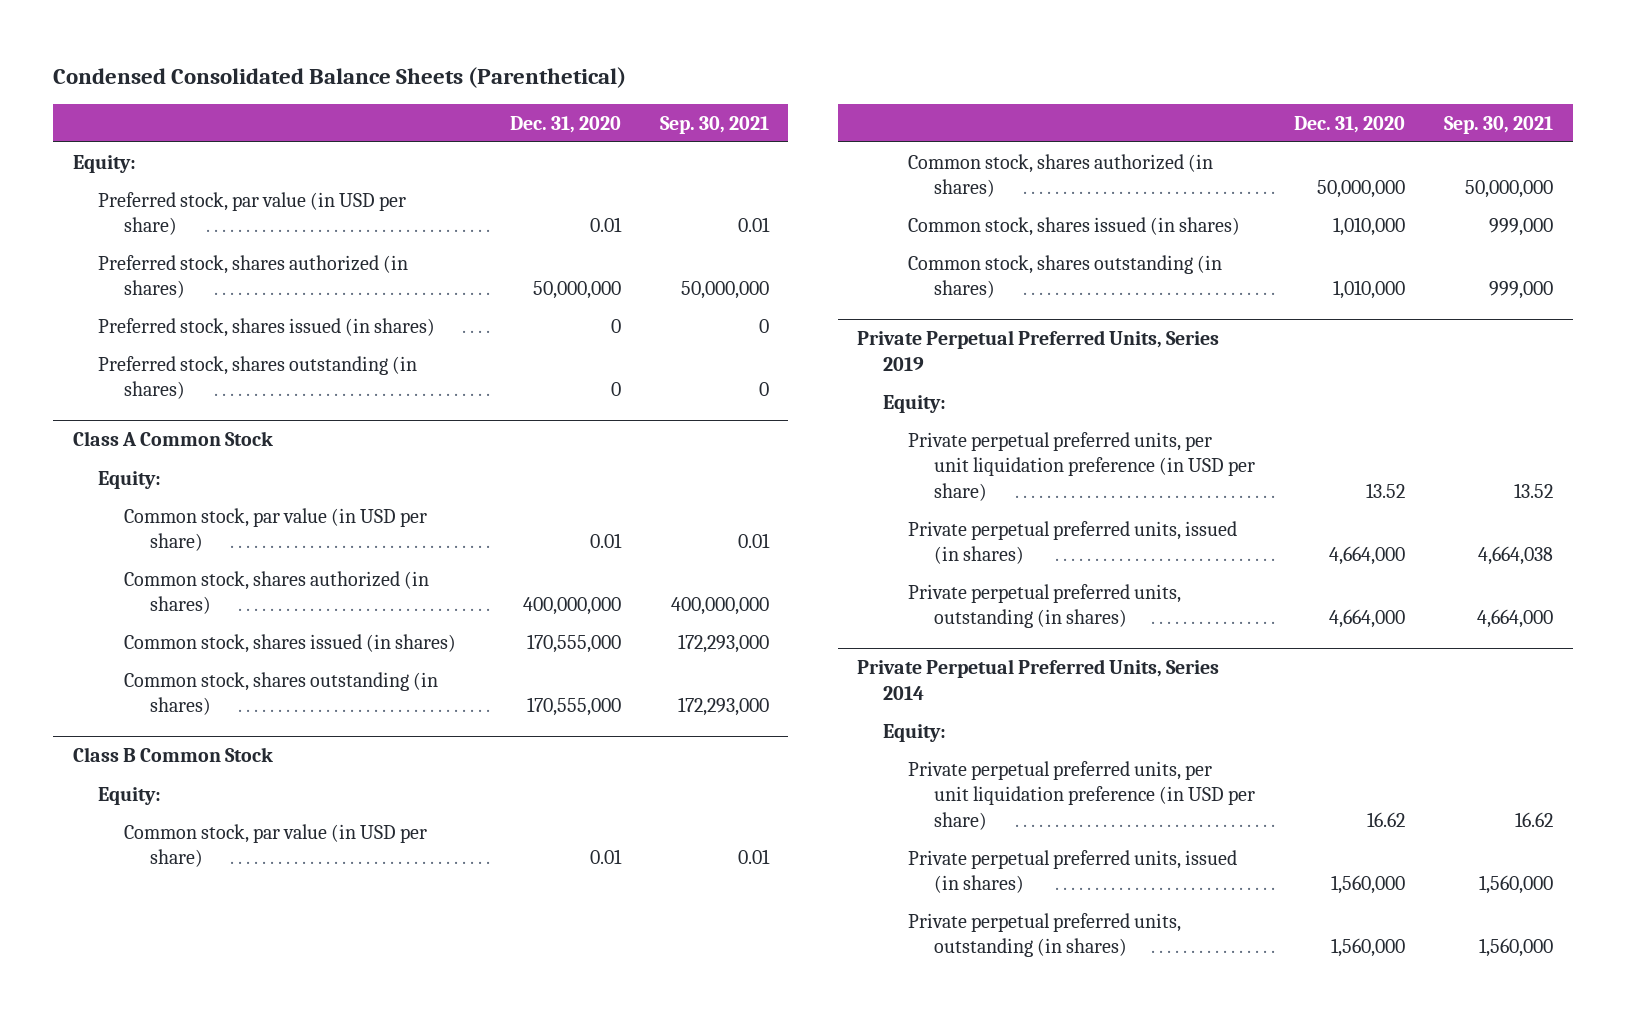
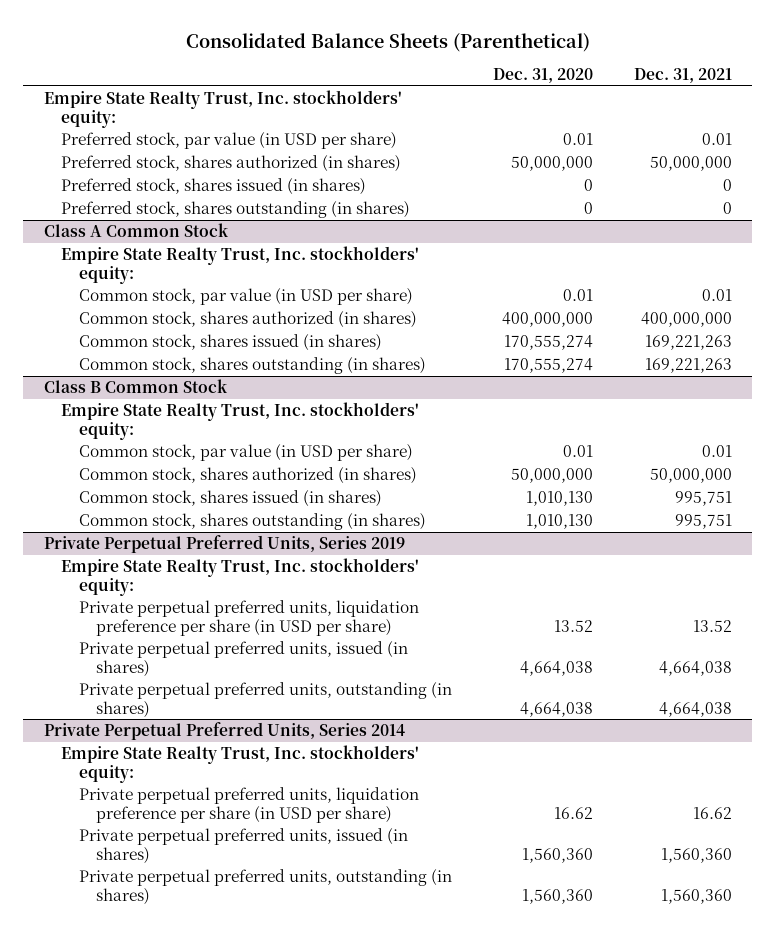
- Condensed Consolidated Balance Sheets (Parenthetical)
+ Consolidated Balance Sheets (Parenthetical)
- | Dec. 31, 2020 | Sep. 30, 2021
+ | Dec. 31, 2020 | Dec. 31, 2021
- Equity:
+ Empire State Realty Trust, Inc. stockholders' equity:
@ Class A Common Stock
- Equity:
+ Empire State Realty Trust, Inc. stockholders' equity:
- Common stock, shares issued (in shares) | 170,555,000 | 172,293,000
- Common stock, shares outstanding (in shares) | 170,555,000 | 172,293,000
+ Common stock, shares issued (in shares) | 170,555,274 | 169,221,263
+ Common stock, shares outstanding (in shares) | 170,555,274 | 169,221,263
@ Class B Common Stock
- Equity:
+ Empire State Realty Trust, Inc. stockholders' equity:
- Common stock, shares issued (in shares) | 1,010,000 | 999,000
- Common stock, shares outstanding (in shares) | 1,010,000 | 999,000
+ Common stock, shares issued (in shares) | 1,010,130 | 995,751
+ Common stock, shares outstanding (in shares) | 1,010,130 | 995,751
@ Private Perpetual Preferred Units, Series 2019
- Equity:
- Private perpetual preferred units, per unit liquidation preference (in USD per share) | 13.52 | 13.52
- Private perpetual preferred units, issued (in shares) | 4,664,000 | 4,664,038
- Private perpetual preferred units, outstanding (in shares) | 4,664,000 | 4,664,000
+ Empire State Realty Trust, Inc. stockholders' equity:
+ Private perpetual preferred units, liquidation preference per share (in USD per share) | 13.52 | 13.52
+ Private perpetual preferred units, issued (in shares) | 4,664,038 | 4,664,038
+ Private perpetual preferred units, outstanding (in shares) | 4,664,038 | 4,664,038
@ Private Perpetual Preferred Units, Series 2014
- Equity:
- Private perpetual preferred units, per unit liquidation preference (in USD per share) | 16.62 | 16.62
- Private perpetual preferred units, issued (in shares) | 1,560,000 | 1,560,000
- Private perpetual preferred units, outstanding (in shares) | 1,560,000 | 1,560,000
+ Empire State Realty Trust, Inc. stockholders' equity:
+ Private perpetual preferred units, liquidation preference per share (in USD per share) | 16.62 | 16.62
+ Private perpetual preferred units, issued (in shares) | 1,560,360 | 1,560,360
+ Private perpetual preferred units, outstanding (in shares) | 1,560,360 | 1,560,360

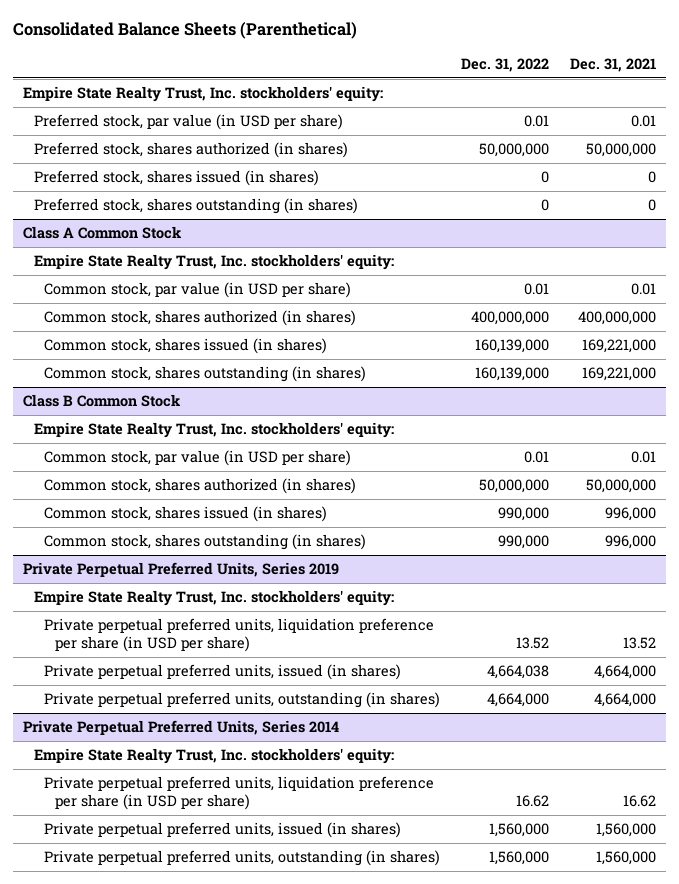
- | Dec. 31, 2020 | Dec. 31, 2021
+ | Dec. 31, 2022 | Dec. 31, 2021
@ Class A Common Stock
- Common stock, shares issued (in shares) | 170,555,274 | 169,221,263
- Common stock, shares outstanding (in shares) | 170,555,274 | 169,221,263
+ Common stock, shares issued (in shares) | 160,139,000 | 169,221,000
+ Common stock, shares outstanding (in shares) | 160,139,000 | 169,221,000
@ Class B Common Stock
- Common stock, shares issued (in shares) | 1,010,130 | 995,751
- Common stock, shares outstanding (in shares) | 1,010,130 | 995,751
+ Common stock, shares issued (in shares) | 990,000 | 996,000
+ Common stock, shares outstanding (in shares) | 990,000 | 996,000
@ Private Perpetual Preferred Units, Series 2019
- Private perpetual preferred units, issued (in shares) | 4,664,038 | 4,664,038
- Private perpetual preferred units, outstanding (in shares) | 4,664,038 | 4,664,038
+ Private perpetual preferred units, issued (in shares) | 4,664,038 | 4,664,000
+ Private perpetual preferred units, outstanding (in shares) | 4,664,000 | 4,664,000
@ Private Perpetual Preferred Units, Series 2014
- Private perpetual preferred units, issued (in shares) | 1,560,360 | 1,560,360
- Private perpetual preferred units, outstanding (in shares) | 1,560,360 | 1,560,360
+ Private perpetual preferred units, issued (in shares) | 1,560,000 | 1,560,000
+ Private perpetual preferred units, outstanding (in shares) | 1,560,000 | 1,560,000

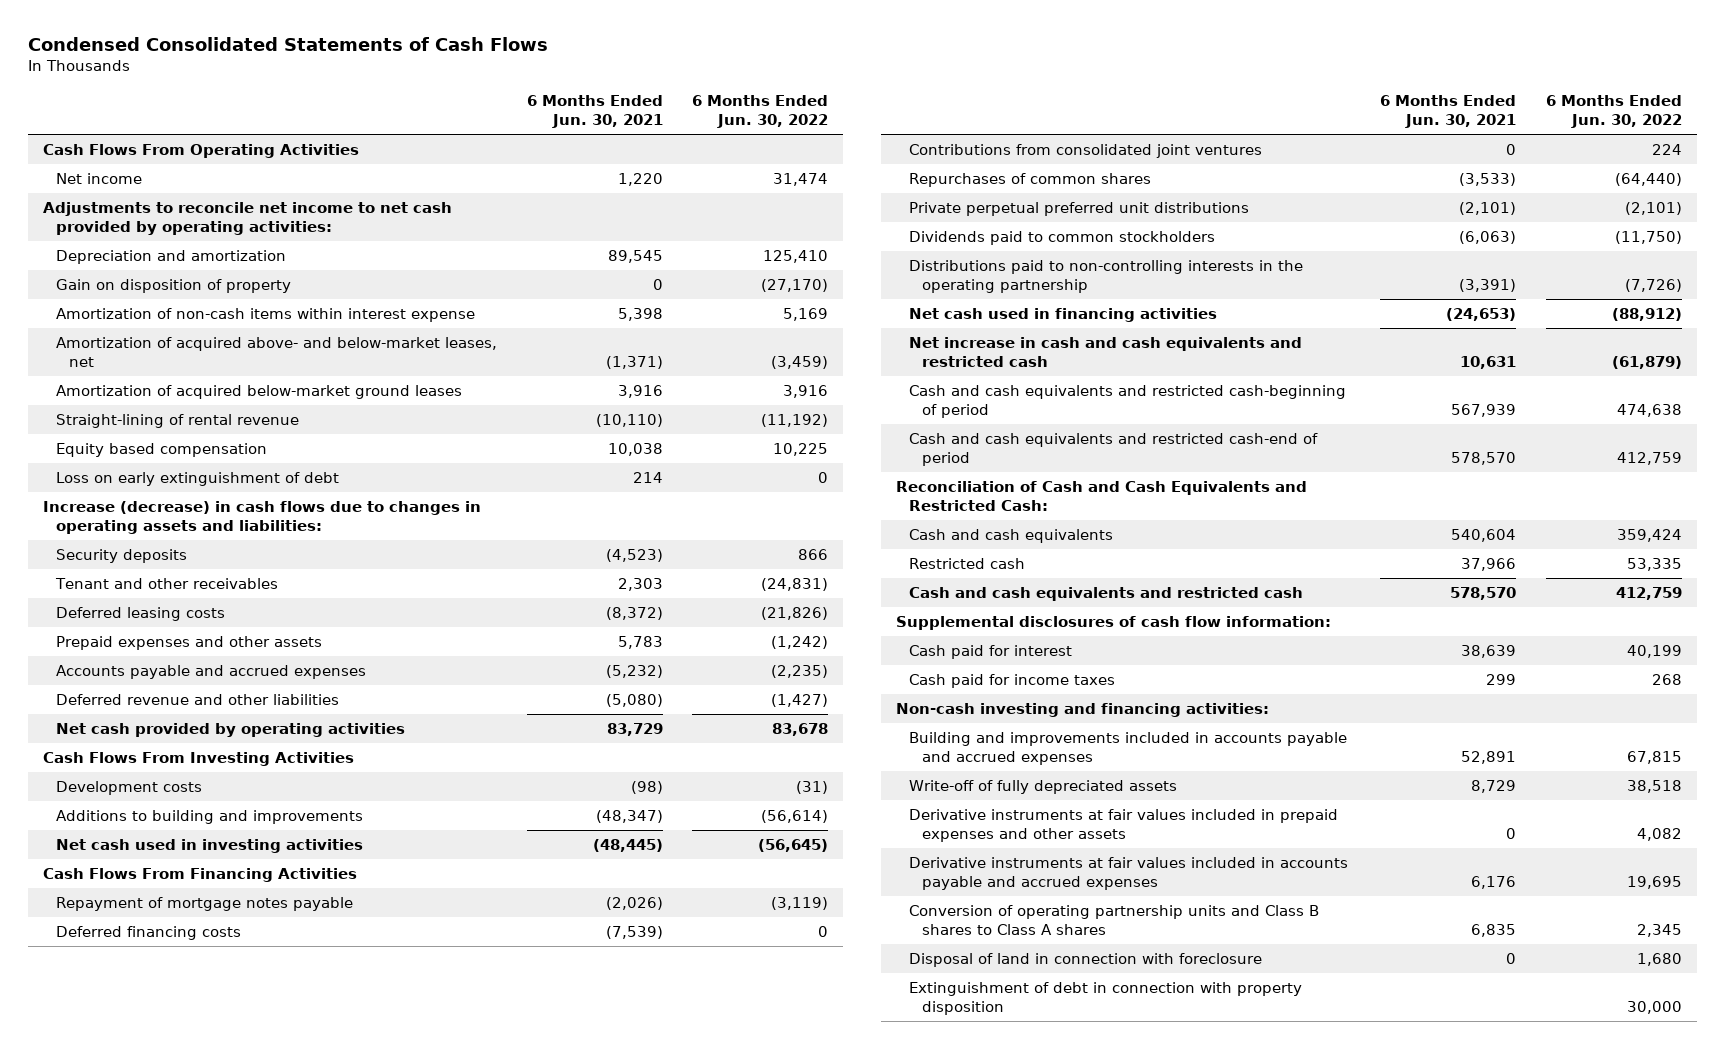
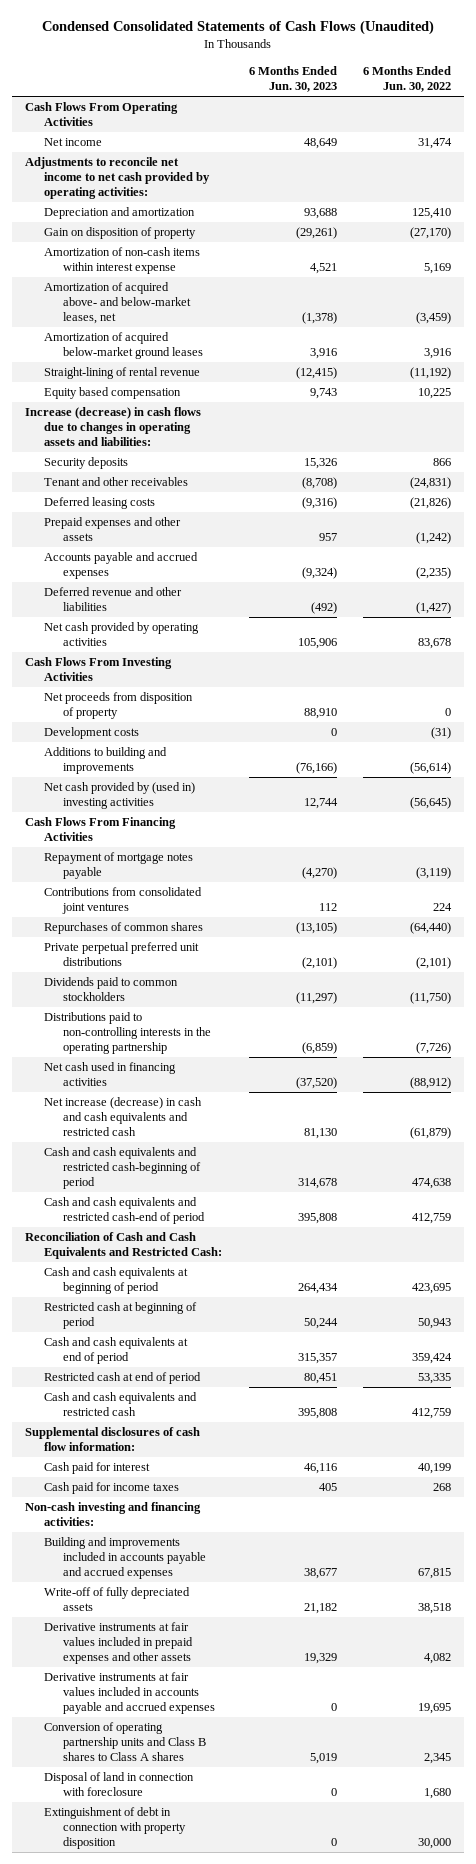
- Condensed Consolidated Statements of Cash Flows
+ Condensed Consolidated Statements of Cash Flows (Unaudited)
- | 6 Months Ended Jun. 30, 2021 | 6 Months Ended Jun. 30, 2022
+ | 6 Months Ended Jun. 30, 2023 | 6 Months Ended Jun. 30, 2022
- Loss on early extinguishment of debt | 214 | 0
+ Net proceeds from disposition of property | 88,910 | 0
- Net cash used in investing activities | (48,445) | (56,645)
+ Net cash provided by (used in) investing activities | 12,744 | (56,645)
- Deferred financing costs | (7,539) | 0
- Net increase in cash and cash equivalents and restricted cash | 10,631 | (61,879)
+ Net increase (decrease) in cash and cash equivalents and restricted cash | 81,130 | (61,879)
- Cash and cash equivalents | 540,604 | 359,424
- Restricted cash | 37,966 | 53,335
+ Cash and cash equivalents at beginning of period | 264,434 | 423,695
+ Restricted cash at beginning of period | 50,244 | 50,943
+ Cash and cash equivalents at end of period | 315,357 | 359,424
+ Restricted cash at end of period | 80,451 | 53,335

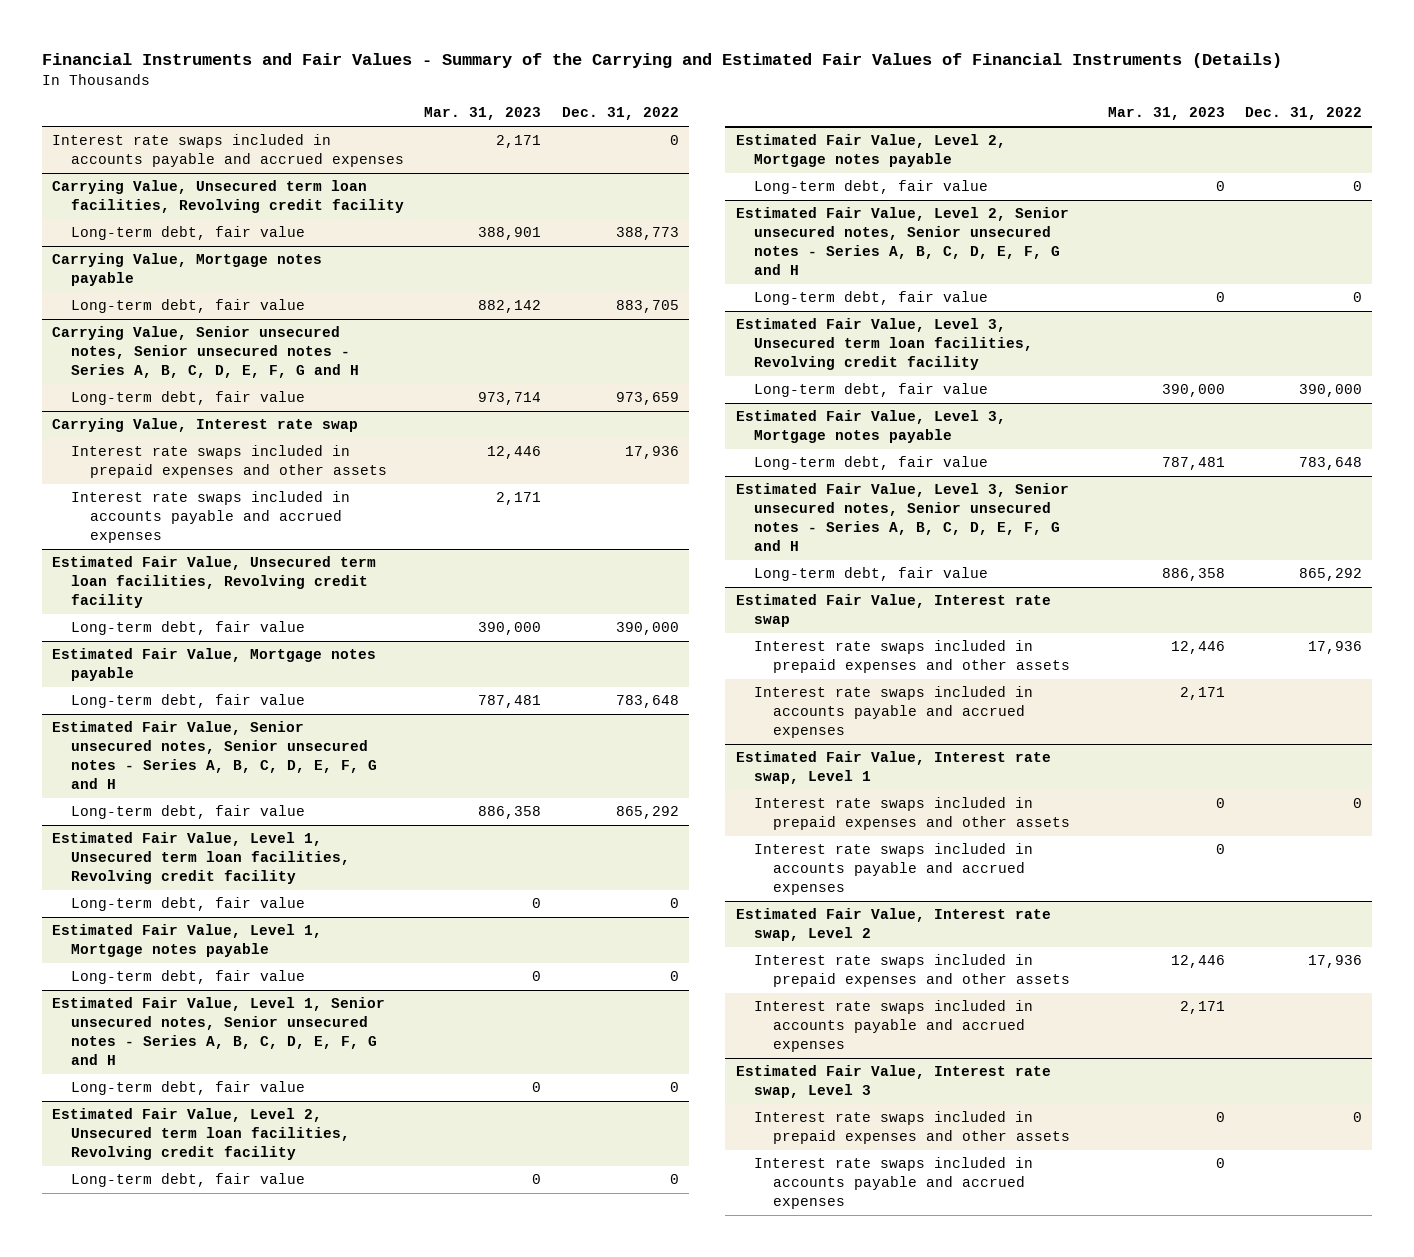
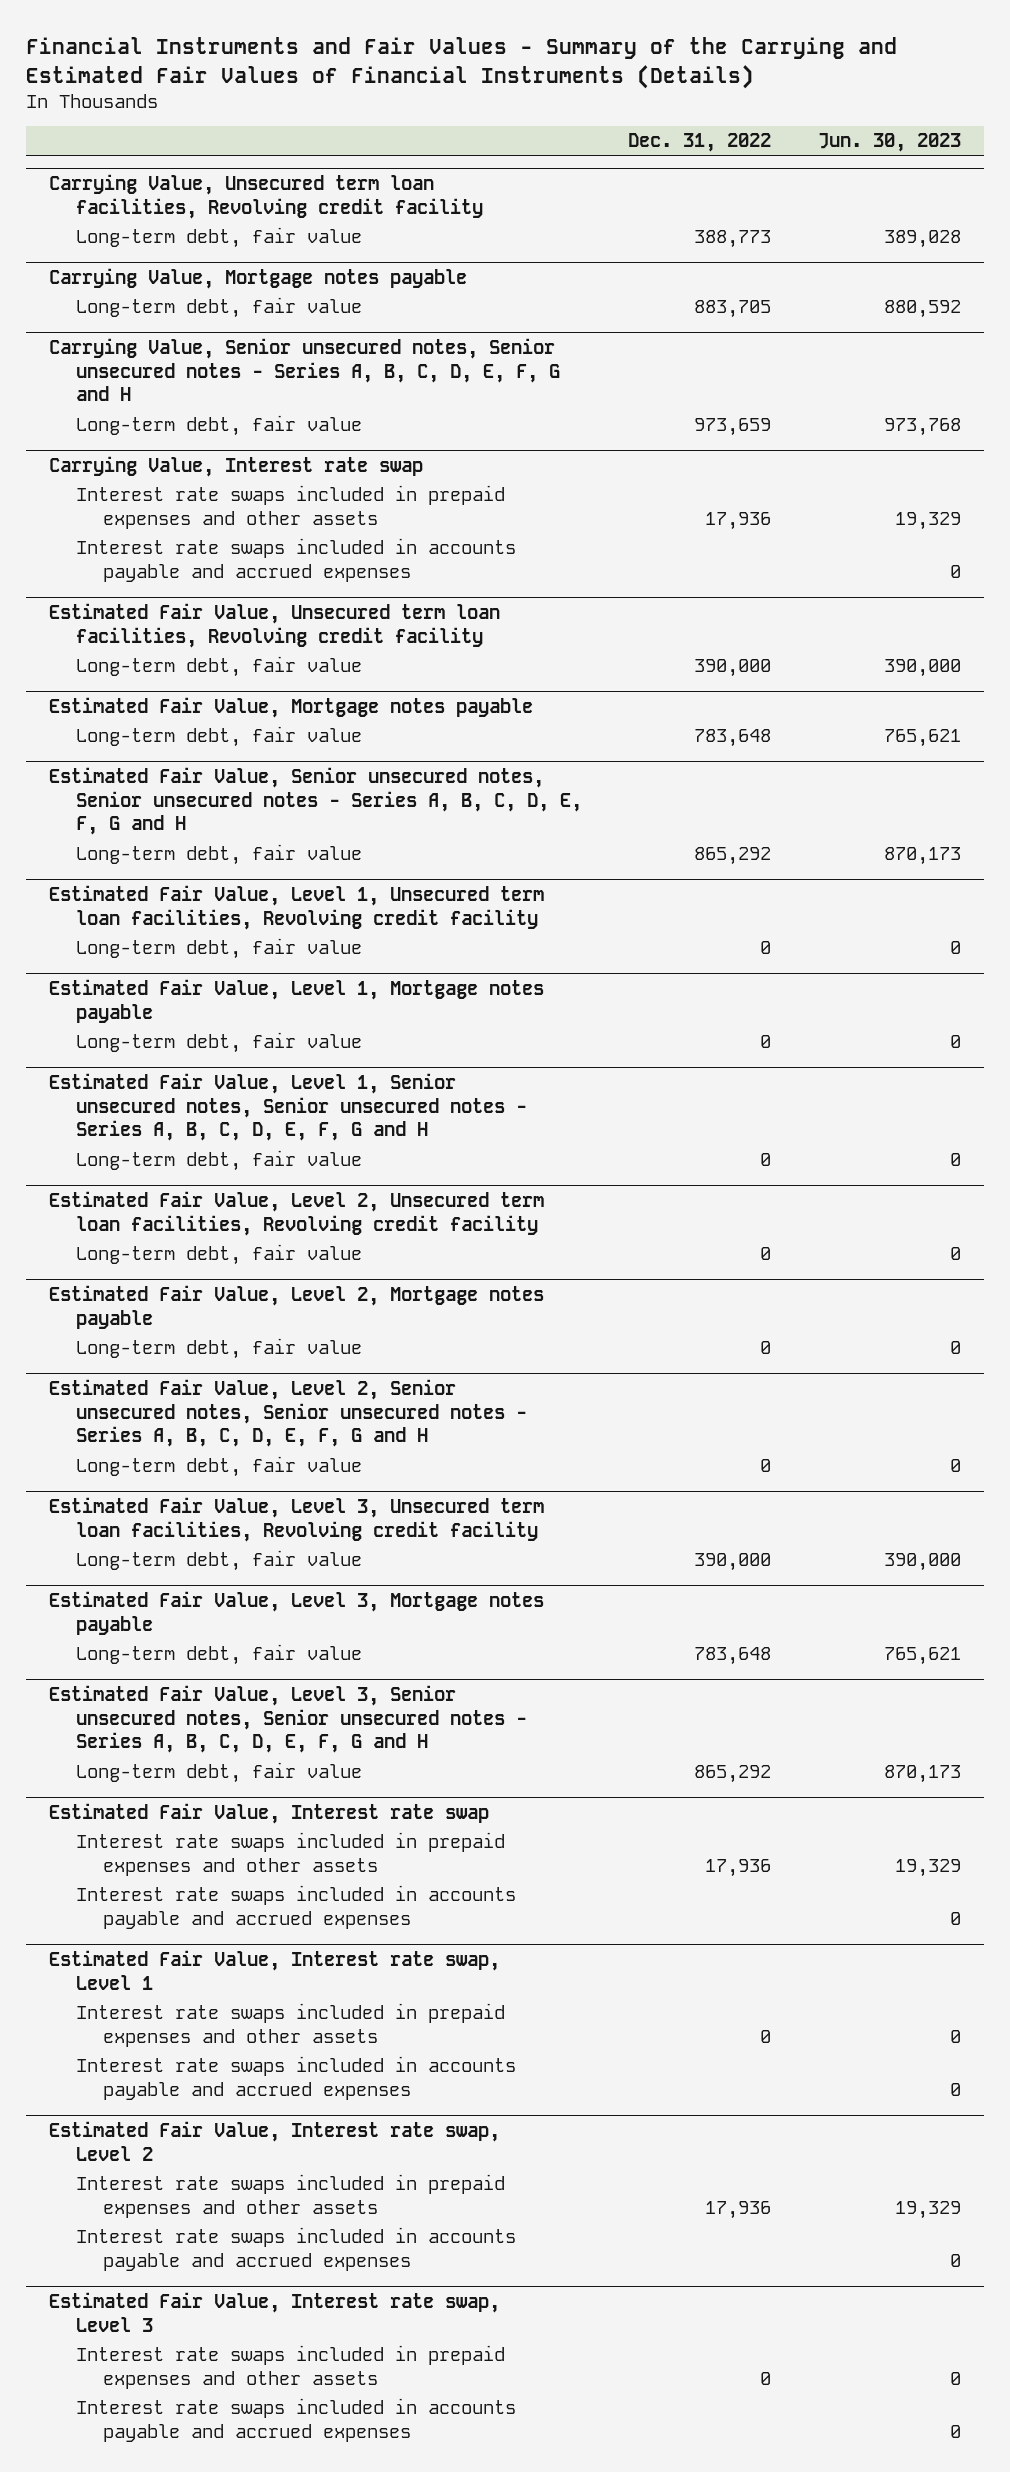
- | Mar. 31, 2023 | Dec. 31, 2022
+ | Dec. 31, 2022 | Jun. 30, 2023
- Interest rate swaps included in accounts payable and accrued expenses | 2,171 | 0

